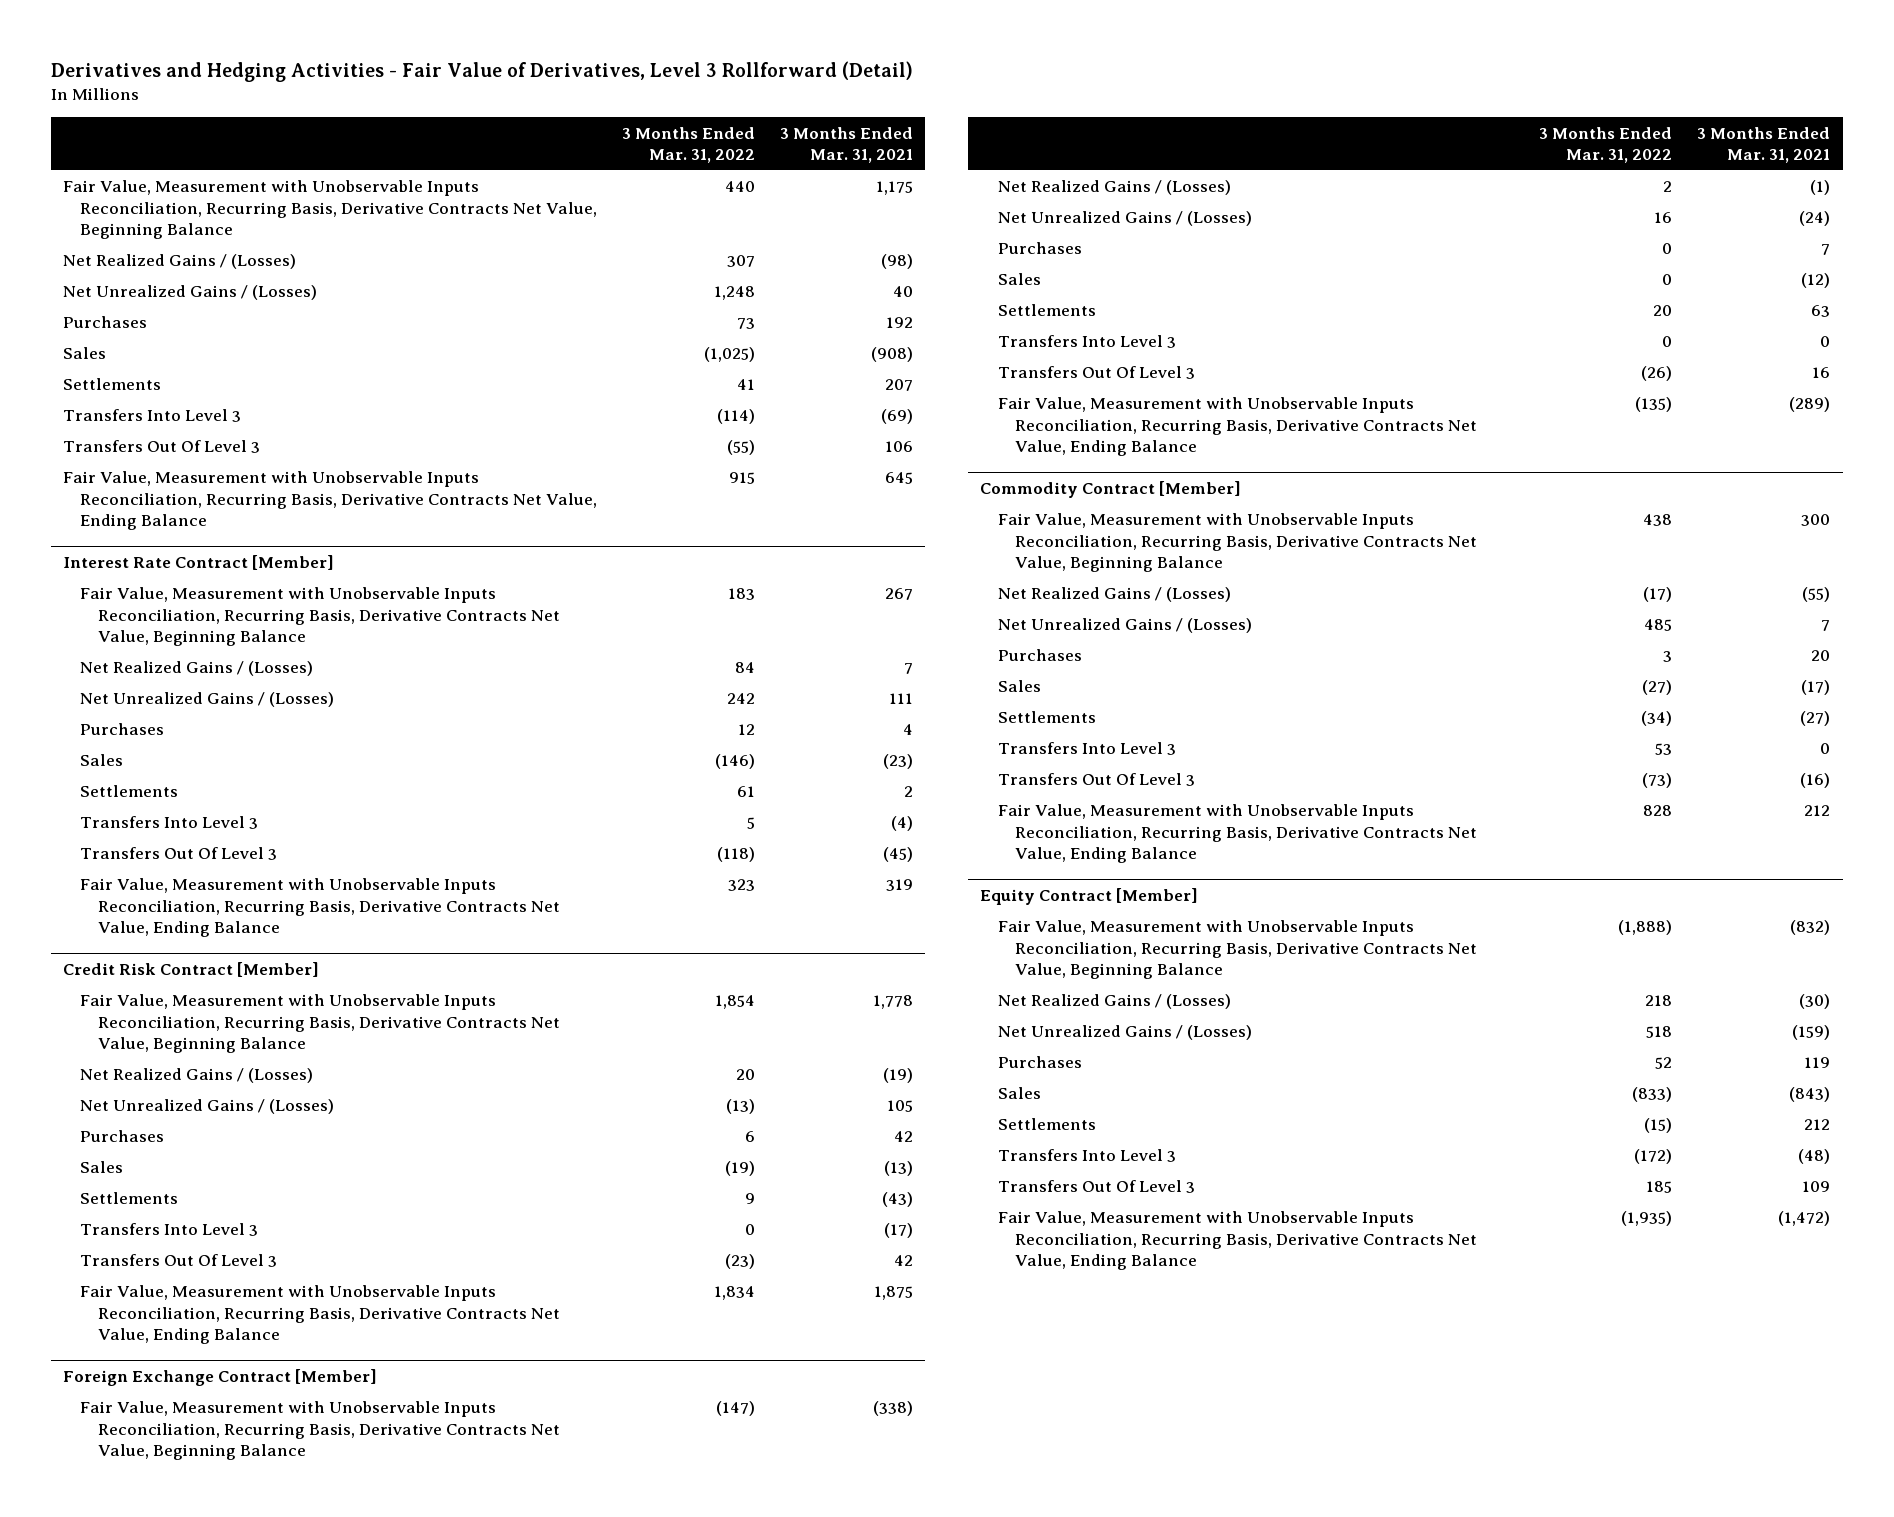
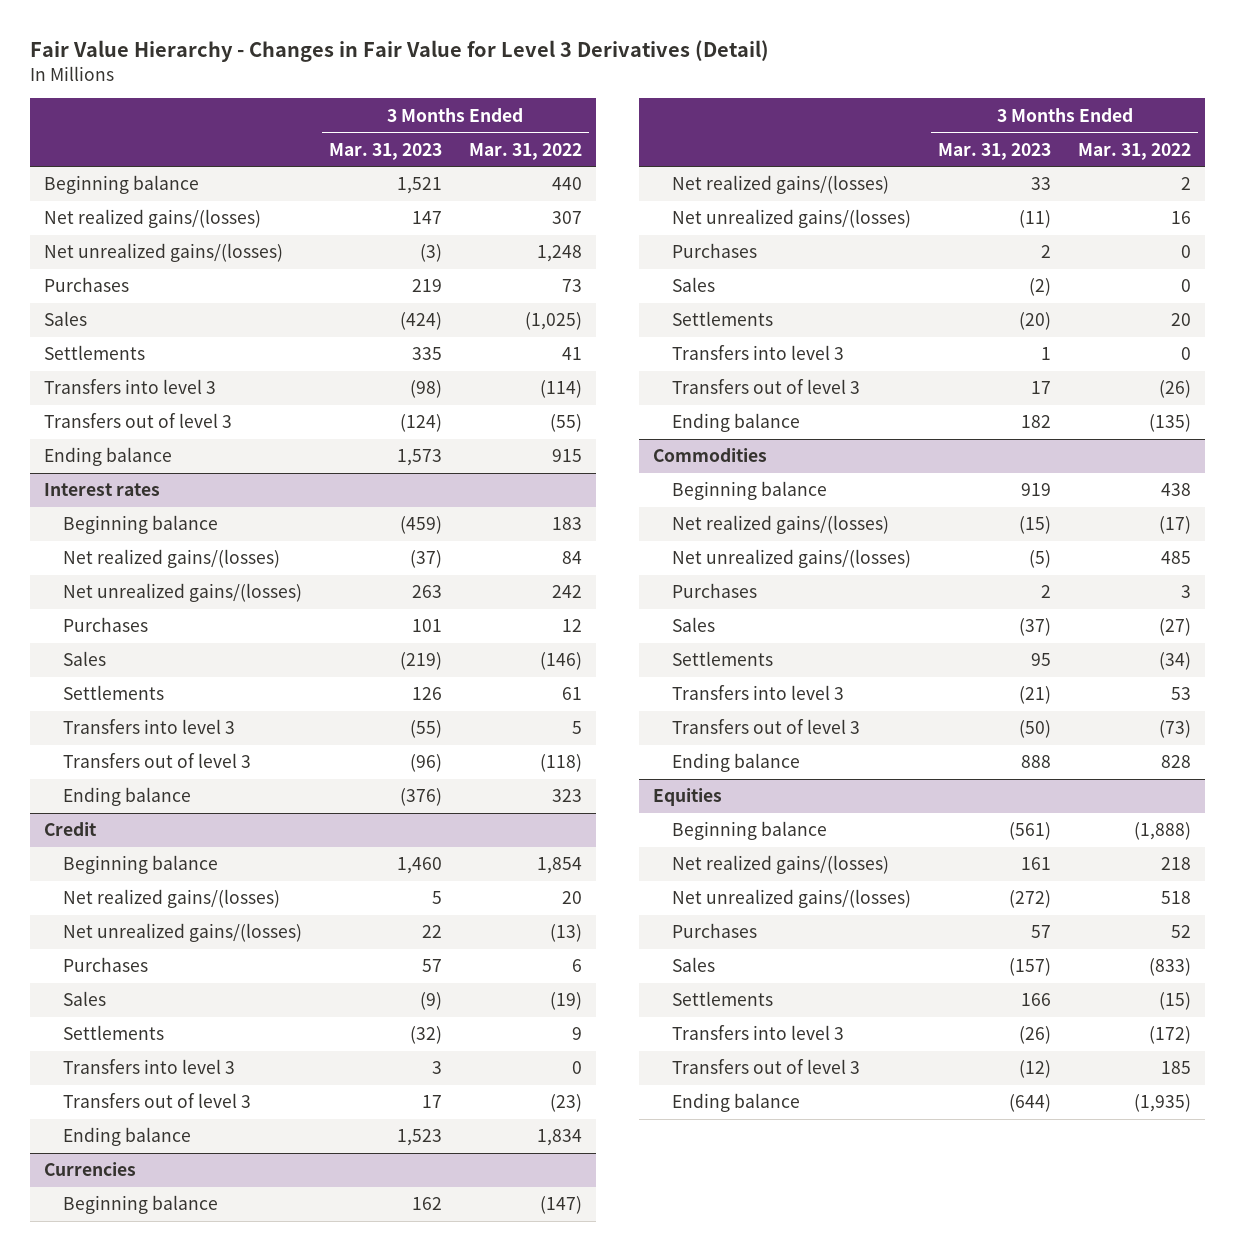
- Derivatives and Hedging Activities - Fair Value of Derivatives, Level 3 Rollforward (Detail)
+ Fair Value Hierarchy - Changes in Fair Value for Level 3 Derivatives (Detail)
- | 3 Months Ended Mar. 31, 2022 | 3 Months Ended Mar. 31, 2021
+ | 3 Months Ended Mar. 31, 2023 | 3 Months Ended Mar. 31, 2022
- Fair Value, Measurement with Unobservable Inputs Reconciliation, Recurring Basis, Derivative Contracts Net Value, Beginning Balance | 440 | 1,175
- Net Realized Gains / (Losses) | 307 | (98)
- Net Unrealized Gains / (Losses) | 1,248 | 40
+ Beginning balance | 1,521 | 440
+ Net realized gains/(losses) | 147 | 307
+ Net unrealized gains/(losses) | (3) | 1,248
- Transfers Into Level 3 | (114) | (69)
- Transfers Out Of Level 3 | (55) | 106
- Fair Value, Measurement with Unobservable Inputs Reconciliation, Recurring Basis, Derivative Contracts Net Value, Ending Balance | 915 | 645
- Interest Rate Contract [Member]
- Fair Value, Measurement with Unobservable Inputs Reconciliation, Recurring Basis, Derivative Contracts Net Value, Beginning Balance | 183 | 267
- Net Realized Gains / (Losses) | 84 | 7
- Net Unrealized Gains / (Losses) | 242 | 111
+ Transfers into level 3 | (98) | (114)
+ Transfers out of level 3 | (124) | (55)
+ Ending balance | 1,573 | 915
+ Interest rates
+ Beginning balance | (459) | 183
+ Net realized gains/(losses) | (37) | 84
+ Net unrealized gains/(losses) | 263 | 242
- Transfers Into Level 3 | 5 | (4)
- Transfers Out Of Level 3 | (118) | (45)
- Fair Value, Measurement with Unobservable Inputs Reconciliation, Recurring Basis, Derivative Contracts Net Value, Ending Balance | 323 | 319
- Credit Risk Contract [Member]
- Fair Value, Measurement with Unobservable Inputs Reconciliation, Recurring Basis, Derivative Contracts Net Value, Beginning Balance | 1,854 | 1,778
- Net Realized Gains / (Losses) | 20 | (19)
- Net Unrealized Gains / (Losses) | (13) | 105
+ Transfers into level 3 | (55) | 5
+ Transfers out of level 3 | (96) | (118)
+ Ending balance | (376) | 323
+ Credit
+ Beginning balance | 1,460 | 1,854
+ Net realized gains/(losses) | 5 | 20
+ Net unrealized gains/(losses) | 22 | (13)
- Transfers Into Level 3 | 0 | (17)
- Transfers Out Of Level 3 | (23) | 42
- Fair Value, Measurement with Unobservable Inputs Reconciliation, Recurring Basis, Derivative Contracts Net Value, Ending Balance | 1,834 | 1,875
- Foreign Exchange Contract [Member]
- Fair Value, Measurement with Unobservable Inputs Reconciliation, Recurring Basis, Derivative Contracts Net Value, Beginning Balance | (147) | (338)
- Net Realized Gains / (Losses) | 2 | (1)
- Net Unrealized Gains / (Losses) | 16 | (24)
+ Transfers into level 3 | 3 | 0
+ Transfers out of level 3 | 17 | (23)
+ Ending balance | 1,523 | 1,834
+ Currencies
+ Beginning balance | 162 | (147)
+ Net realized gains/(losses) | 33 | 2
+ Net unrealized gains/(losses) | (11) | 16
- Transfers Into Level 3 | 0 | 0
- Transfers Out Of Level 3 | (26) | 16
- Fair Value, Measurement with Unobservable Inputs Reconciliation, Recurring Basis, Derivative Contracts Net Value, Ending Balance | (135) | (289)
- Commodity Contract [Member]
- Fair Value, Measurement with Unobservable Inputs Reconciliation, Recurring Basis, Derivative Contracts Net Value, Beginning Balance | 438 | 300
- Net Realized Gains / (Losses) | (17) | (55)
- Net Unrealized Gains / (Losses) | 485 | 7
+ Transfers into level 3 | 1 | 0
+ Transfers out of level 3 | 17 | (26)
+ Ending balance | 182 | (135)
+ Commodities
+ Beginning balance | 919 | 438
+ Net realized gains/(losses) | (15) | (17)
+ Net unrealized gains/(losses) | (5) | 485
- Transfers Into Level 3 | 53 | 0
- Transfers Out Of Level 3 | (73) | (16)
- Fair Value, Measurement with Unobservable Inputs Reconciliation, Recurring Basis, Derivative Contracts Net Value, Ending Balance | 828 | 212
- Equity Contract [Member]
- Fair Value, Measurement with Unobservable Inputs Reconciliation, Recurring Basis, Derivative Contracts Net Value, Beginning Balance | (1,888) | (832)
- Net Realized Gains / (Losses) | 218 | (30)
- Net Unrealized Gains / (Losses) | 518 | (159)
+ Transfers into level 3 | (21) | 53
+ Transfers out of level 3 | (50) | (73)
+ Ending balance | 888 | 828
+ Equities
+ Beginning balance | (561) | (1,888)
+ Net realized gains/(losses) | 161 | 218
+ Net unrealized gains/(losses) | (272) | 518
- Transfers Into Level 3 | (172) | (48)
- Transfers Out Of Level 3 | 185 | 109
- Fair Value, Measurement with Unobservable Inputs Reconciliation, Recurring Basis, Derivative Contracts Net Value, Ending Balance | (1,935) | (1,472)
+ Transfers into level 3 | (26) | (172)
+ Transfers out of level 3 | (12) | 185
+ Ending balance | (644) | (1,935)

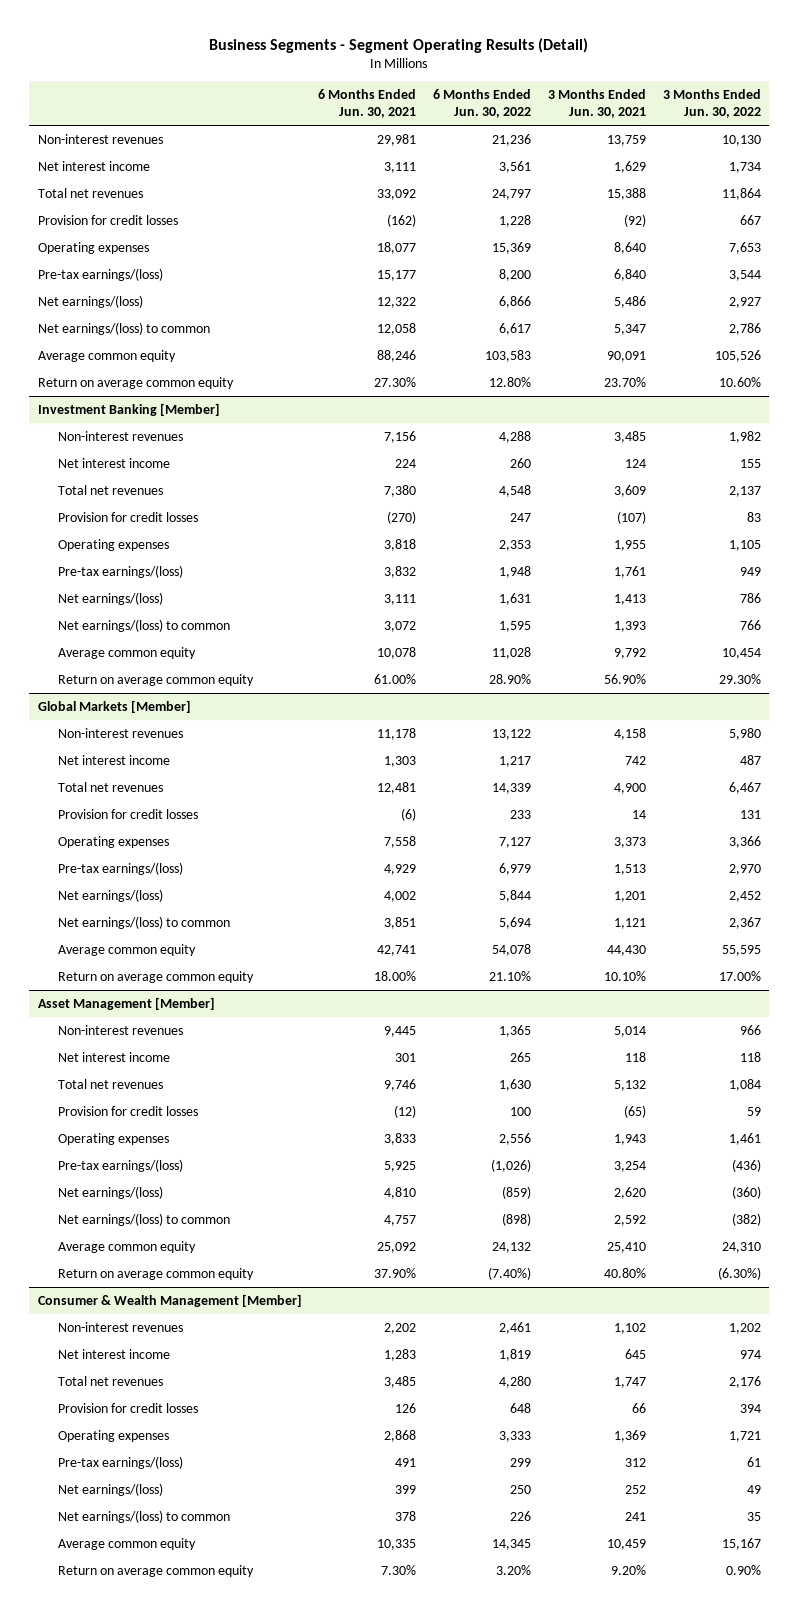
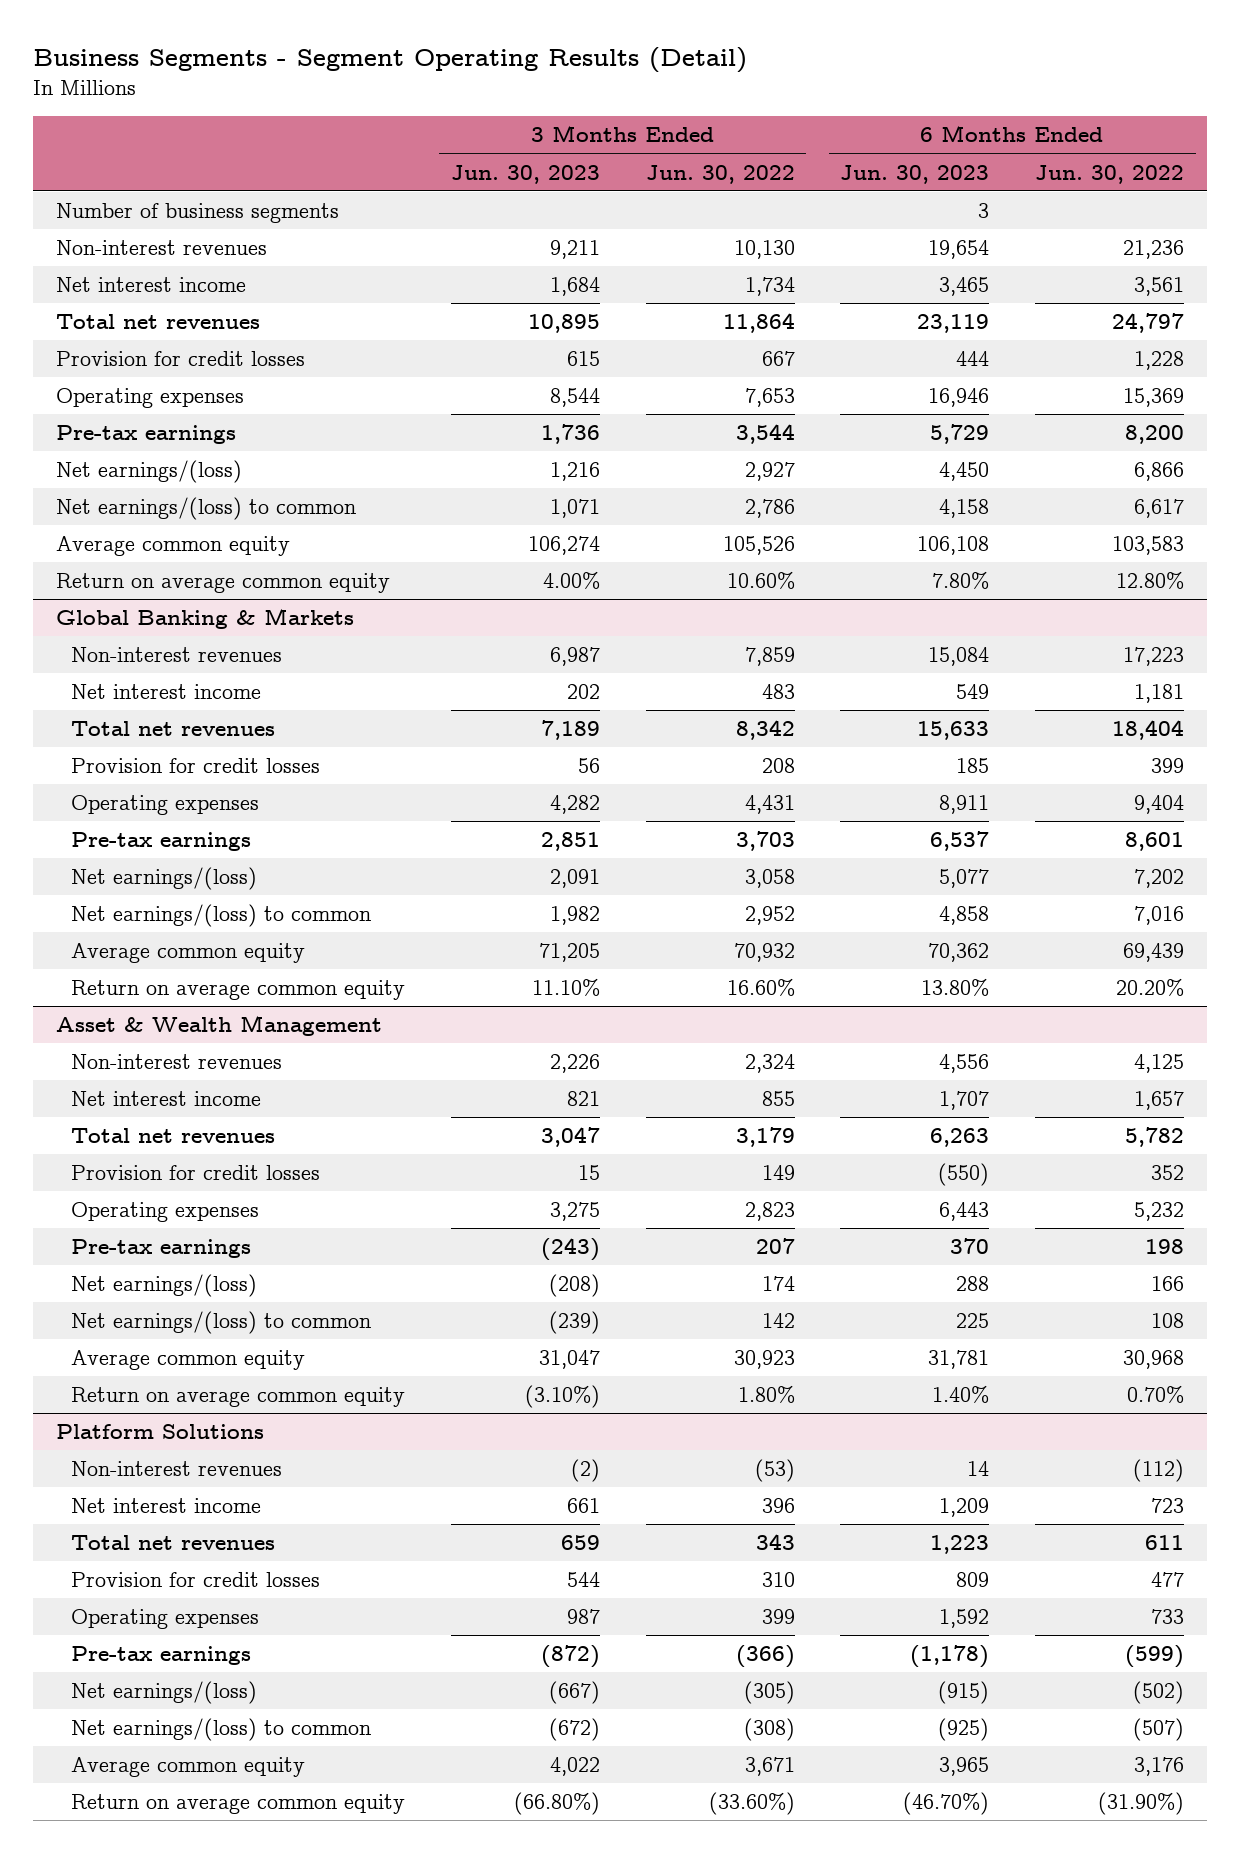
- | 6 Months Ended Jun. 30, 2021 | 6 Months Ended Jun. 30, 2022 | 3 Months Ended Jun. 30, 2021 | 3 Months Ended Jun. 30, 2022
+ | 3 Months Ended Jun. 30, 2023 | 3 Months Ended Jun. 30, 2022 | 6 Months Ended Jun. 30, 2023 | 6 Months Ended Jun. 30, 2022
+ Number of business segments | | | 3 |
- Pre-tax earnings/(loss) | 15,177 | 8,200 | 6,840 | 3,544
+ Pre-tax earnings | 1,736 | 3,544 | 5,729 | 8,200
- Investment Banking [Member]
- Non-interest revenues | 7,156 | 4,288 | 3,485 | 1,982
- Net interest income | 224 | 260 | 124 | 155
- Total net revenues | 7,380 | 4,548 | 3,609 | 2,137
- Provision for credit losses | (270) | 247 | (107) | 83
- Operating expenses | 3,818 | 2,353 | 1,955 | 1,105
- Pre-tax earnings/(loss) | 3,832 | 1,948 | 1,761 | 949
- Net earnings/(loss) | 3,111 | 1,631 | 1,413 | 786
- Net earnings/(loss) to common | 3,072 | 1,595 | 1,393 | 766
- Average common equity | 10,078 | 11,028 | 9,792 | 10,454
- Return on average common equity | 61.00% | 28.90% | 56.90% | 29.30%
- Global Markets [Member]
- Non-interest revenues | 11,178 | 13,122 | 4,158 | 5,980
- Net interest income | 1,303 | 1,217 | 742 | 487
- Total net revenues | 12,481 | 14,339 | 4,900 | 6,467
- Provision for credit losses | (6) | 233 | 14 | 131
- Operating expenses | 7,558 | 7,127 | 3,373 | 3,366
- Pre-tax earnings/(loss) | 4,929 | 6,979 | 1,513 | 2,970
- Net earnings/(loss) | 4,002 | 5,844 | 1,201 | 2,452
- Net earnings/(loss) to common | 3,851 | 5,694 | 1,121 | 2,367
- Average common equity | 42,741 | 54,078 | 44,430 | 55,595
- Return on average common equity | 18.00% | 21.10% | 10.10% | 17.00%
- Asset Management [Member]
- Non-interest revenues | 9,445 | 1,365 | 5,014 | 966
- Net interest income | 301 | 265 | 118 | 118
- Total net revenues | 9,746 | 1,630 | 5,132 | 1,084
- Provision for credit losses | (12) | 100 | (65) | 59
- Operating expenses | 3,833 | 2,556 | 1,943 | 1,461
- Pre-tax earnings/(loss) | 5,925 | (1,026) | 3,254 | (436)
- Net earnings/(loss) | 4,810 | (859) | 2,620 | (360)
- Net earnings/(loss) to common | 4,757 | (898) | 2,592 | (382)
- Average common equity | 25,092 | 24,132 | 25,410 | 24,310
- Return on average common equity | 37.90% | (7.40%) | 40.80% | (6.30%)
- Consumer & Wealth Management [Member]
- Non-interest revenues | 2,202 | 2,461 | 1,102 | 1,202
- Net interest income | 1,283 | 1,819 | 645 | 974
- Total net revenues | 3,485 | 4,280 | 1,747 | 2,176
- Provision for credit losses | 126 | 648 | 66 | 394
- Operating expenses | 2,868 | 3,333 | 1,369 | 1,721
- Pre-tax earnings/(loss) | 491 | 299 | 312 | 61
- Net earnings/(loss) | 399 | 250 | 252 | 49
- Net earnings/(loss) to common | 378 | 226 | 241 | 35
- Average common equity | 10,335 | 14,345 | 10,459 | 15,167
- Return on average common equity | 7.30% | 3.20% | 9.20% | 0.90%
+ Global Banking & Markets
+ Non-interest revenues | 6,987 | 7,859 | 15,084 | 17,223
+ Net interest income | 202 | 483 | 549 | 1,181
+ Total net revenues | 7,189 | 8,342 | 15,633 | 18,404
+ Provision for credit losses | 56 | 208 | 185 | 399
+ Operating expenses | 4,282 | 4,431 | 8,911 | 9,404
+ Pre-tax earnings | 2,851 | 3,703 | 6,537 | 8,601
+ Net earnings/(loss) | 2,091 | 3,058 | 5,077 | 7,202
+ Net earnings/(loss) to common | 1,982 | 2,952 | 4,858 | 7,016
+ Average common equity | 71,205 | 70,932 | 70,362 | 69,439
+ Return on average common equity | 11.10% | 16.60% | 13.80% | 20.20%
+ Asset & Wealth Management
+ Non-interest revenues | 2,226 | 2,324 | 4,556 | 4,125
+ Net interest income | 821 | 855 | 1,707 | 1,657
+ Total net revenues | 3,047 | 3,179 | 6,263 | 5,782
+ Provision for credit losses | 15 | 149 | (550) | 352
+ Operating expenses | 3,275 | 2,823 | 6,443 | 5,232
+ Pre-tax earnings | (243) | 207 | 370 | 198
+ Net earnings/(loss) | (208) | 174 | 288 | 166
+ Net earnings/(loss) to common | (239) | 142 | 225 | 108
+ Average common equity | 31,047 | 30,923 | 31,781 | 30,968
+ Return on average common equity | (3.10%) | 1.80% | 1.40% | 0.70%
+ Platform Solutions
+ Non-interest revenues | (2) | (53) | 14 | (112)
+ Net interest income | 661 | 396 | 1,209 | 723
+ Total net revenues | 659 | 343 | 1,223 | 611
+ Provision for credit losses | 544 | 310 | 809 | 477
+ Operating expenses | 987 | 399 | 1,592 | 733
+ Pre-tax earnings | (872) | (366) | (1,178) | (599)
+ Net earnings/(loss) | (667) | (305) | (915) | (502)
+ Net earnings/(loss) to common | (672) | (308) | (925) | (507)
+ Average common equity | 4,022 | 3,671 | 3,965 | 3,176
+ Return on average common equity | (66.80%) | (33.60%) | (46.70%) | (31.90%)

